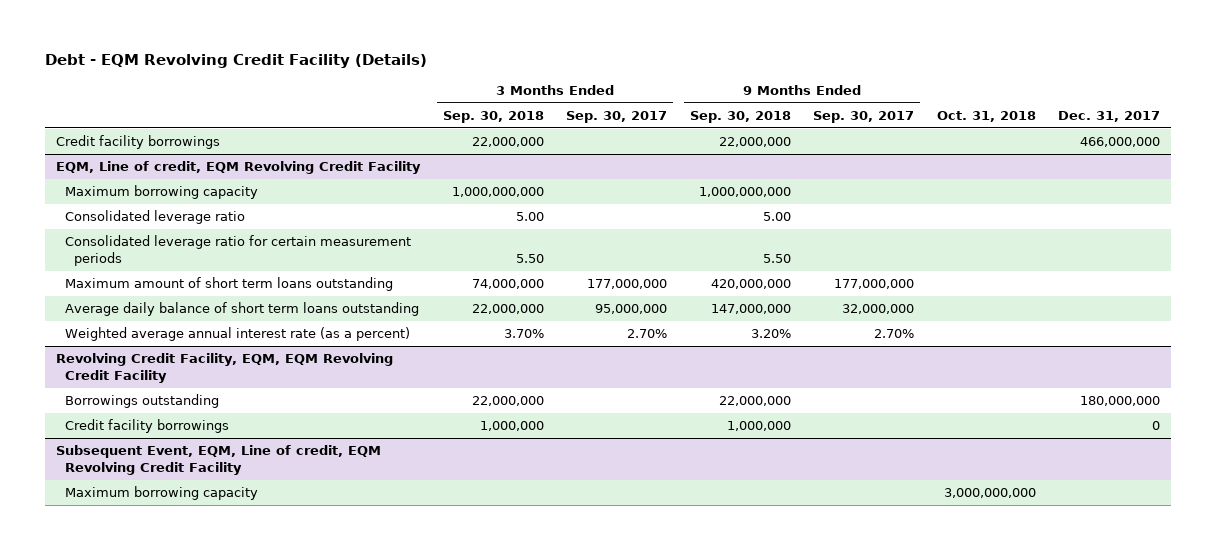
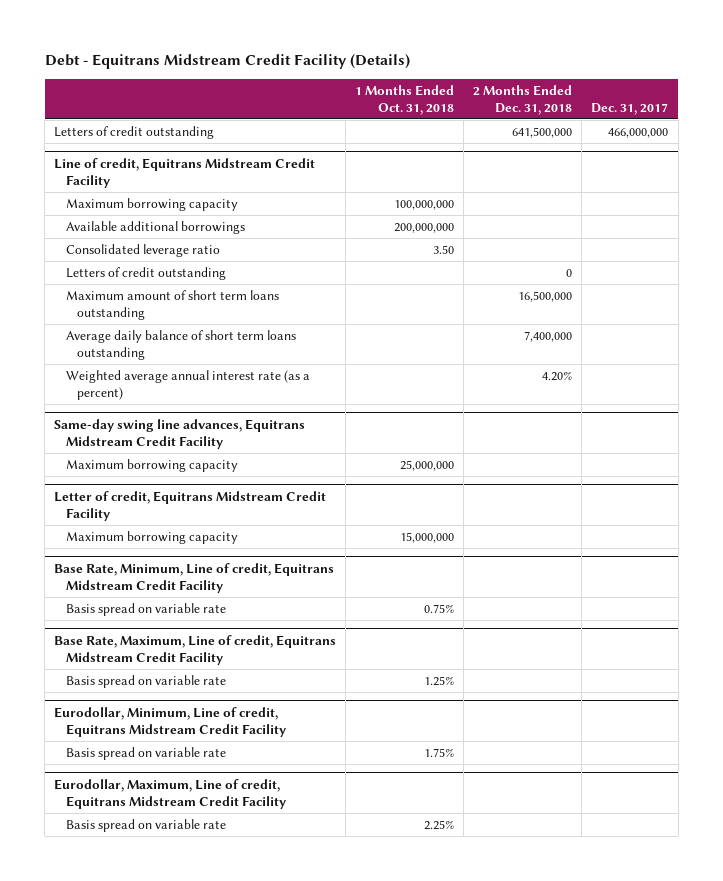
- Debt - EQM Revolving Credit Facility (Details)
+ Debt - Equitrans Midstream Credit Facility (Details)
- | 3 Months Ended Sep. 30, 2018 | 3 Months Ended Sep. 30, 2017 | 9 Months Ended Sep. 30, 2018 | 9 Months Ended Sep. 30, 2017 | Oct. 31, 2018 | Dec. 31, 2017
+ | 1 Months Ended Oct. 31, 2018 | 2 Months Ended Dec. 31, 2018 | Dec. 31, 2017
- Credit facility borrowings | 22,000,000 | | 22,000,000 | | | 466,000,000
- EQM, Line of credit, EQM Revolving Credit Facility
+ Letters of credit outstanding | | 641,500,000 | 466,000,000
+ Line of credit, Equitrans Midstream Credit Facility
+ Available additional borrowings | 200,000,000 | |
- Consolidated leverage ratio for certain measurement periods | 5.50 | | 5.50 | | |
+ Letters of credit outstanding | | 0 |
- Revolving Credit Facility, EQM, EQM Revolving Credit Facility
- Borrowings outstanding | 22,000,000 | | 22,000,000 | | | 180,000,000
- Credit facility borrowings | 1,000,000 | | 1,000,000 | | | 0
- Subsequent Event, EQM, Line of credit, EQM Revolving Credit Facility
- Maximum borrowing capacity | | | | | 3,000,000,000 |
+ Same-day swing line advances, Equitrans Midstream Credit Facility
+ Maximum borrowing capacity | 25,000,000 | |
+ Letter of credit, Equitrans Midstream Credit Facility
+ Maximum borrowing capacity | 15,000,000 | |
+ Base Rate, Minimum, Line of credit, Equitrans Midstream Credit Facility
+ Basis spread on variable rate | 0.75% | |
+ Base Rate, Maximum, Line of credit, Equitrans Midstream Credit Facility
+ Basis spread on variable rate | 1.25% | |
+ Eurodollar, Minimum, Line of credit, Equitrans Midstream Credit Facility
+ Basis spread on variable rate | 1.75% | |
+ Eurodollar, Maximum, Line of credit, Equitrans Midstream Credit Facility
+ Basis spread on variable rate | 2.25% | |

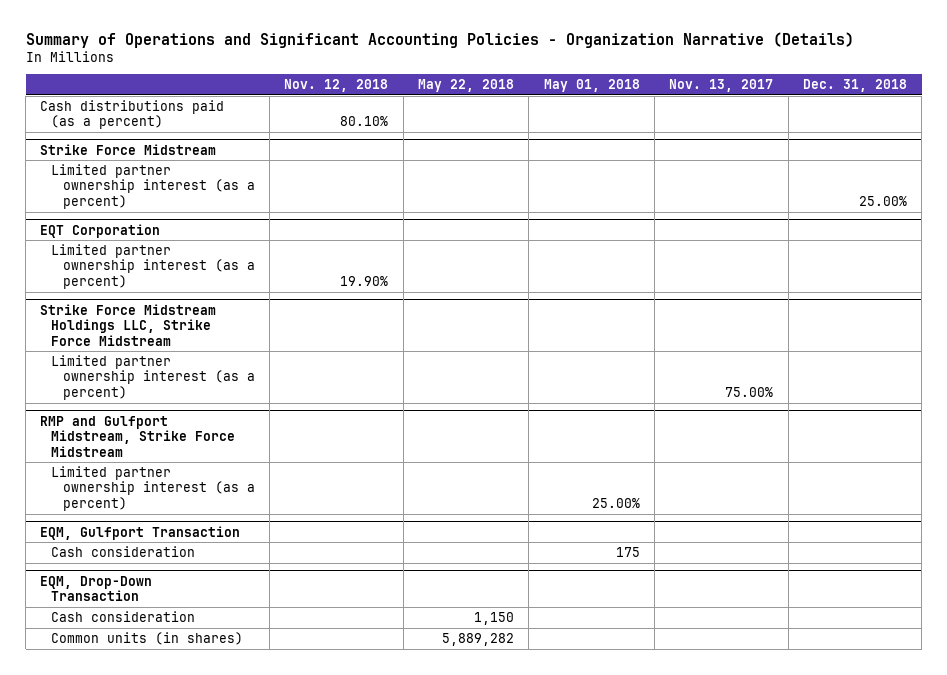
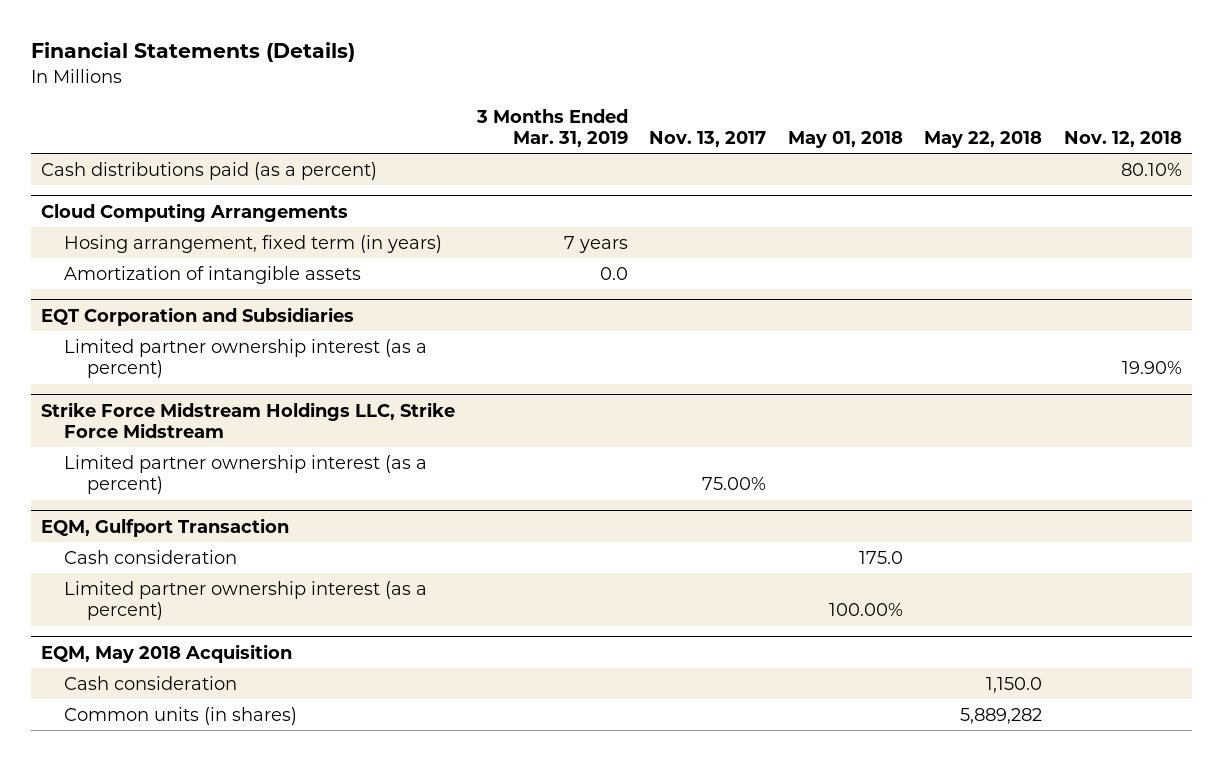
- Summary of Operations and Significant Accounting Policies - Organization Narrative (Details)
+ Financial Statements (Details)
- | Nov. 12, 2018 | May 22, 2018 | May 01, 2018 | Nov. 13, 2017 | Dec. 31, 2018
+ | 3 Months Ended Mar. 31, 2019 | Nov. 13, 2017 | May 01, 2018 | May 22, 2018 | Nov. 12, 2018
- Strike Force Midstream
- Limited partner ownership interest (as a percent) | | | | | 25.00%
- EQT Corporation
+ Cloud Computing Arrangements
+ Hosing arrangement, fixed term (in years) | 7 years | | | |
+ Amortization of intangible assets | 0.0 | | | |
+ EQT Corporation and Subsidiaries
- RMP and Gulfport Midstream, Strike Force Midstream
- Limited partner ownership interest (as a percent) | | | 25.00% | |
@ EQM, Gulfport Transaction
- Cash consideration | | | 175 | |
- EQM, Drop-Down Transaction
- Cash consideration | | 1,150 | | |
@ EQM, Gulfport Transaction
+ Cash consideration | | | 175.0 | |
+ Limited partner ownership interest (as a percent) | | | 100.00% | |
+ EQM, May 2018 Acquisition
+ Cash consideration | | | | 1,150.0 |

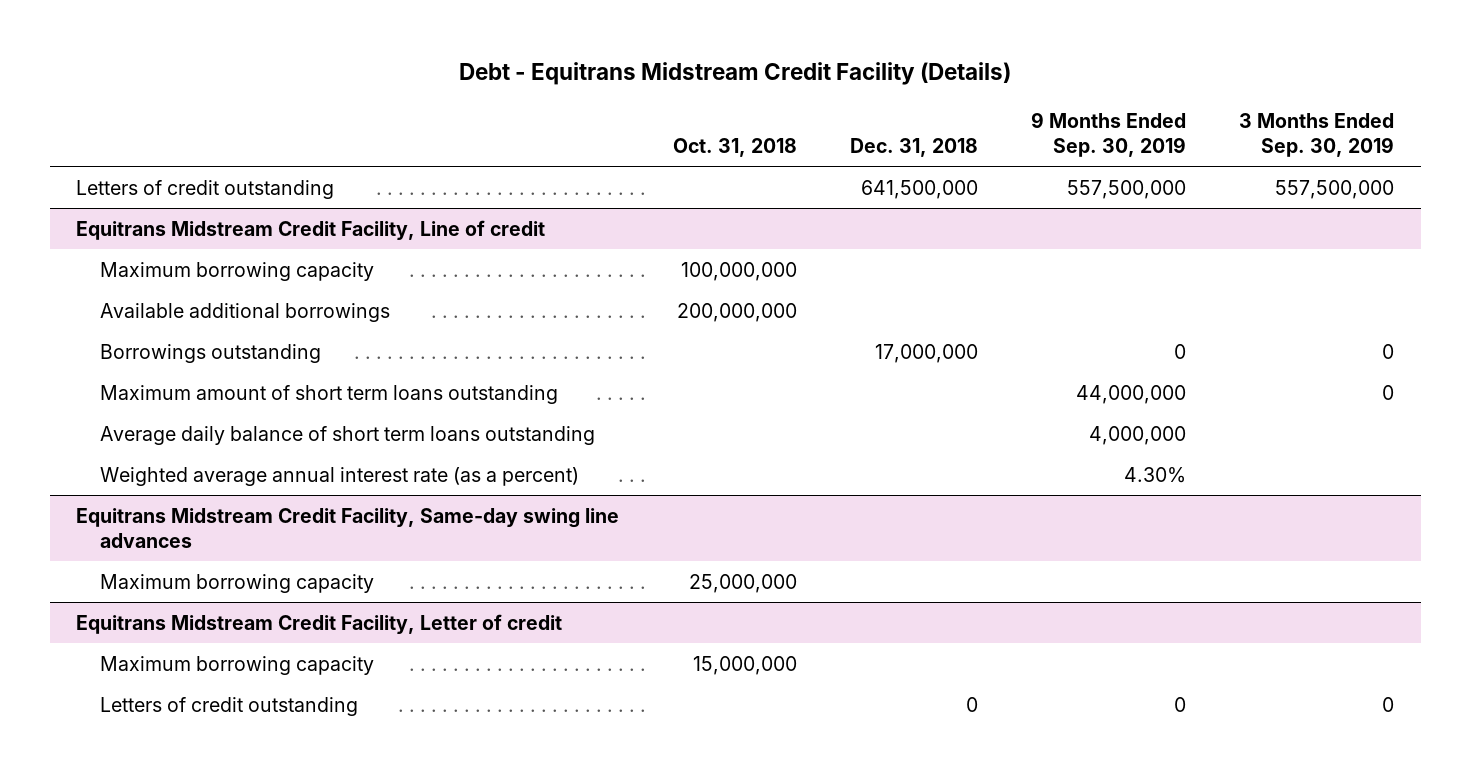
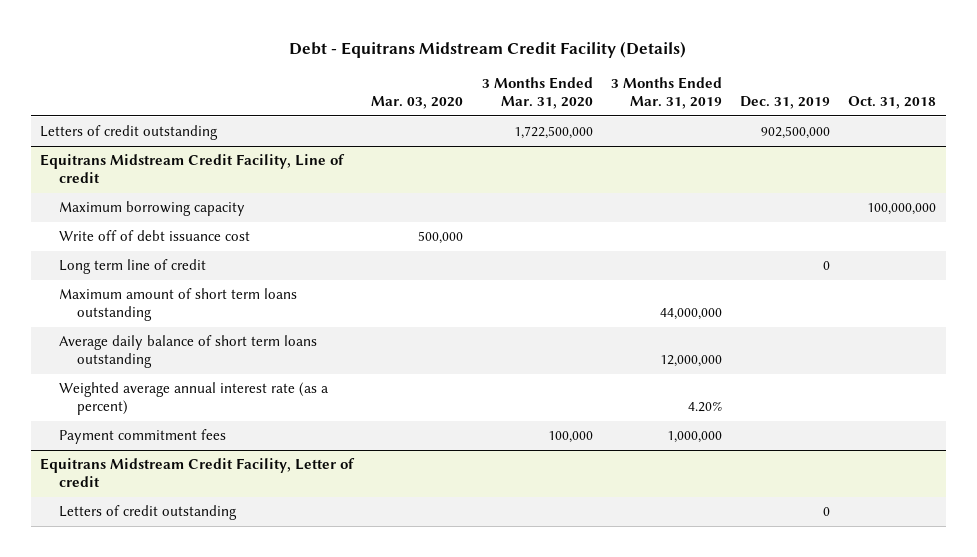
- | Oct. 31, 2018 | Dec. 31, 2018 | 9 Months Ended Sep. 30, 2019 | 3 Months Ended Sep. 30, 2019
+ | Mar. 03, 2020 | 3 Months Ended Mar. 31, 2020 | 3 Months Ended Mar. 31, 2019 | Dec. 31, 2019 | Oct. 31, 2018
@ Equitrans Midstream Credit Facility, Line of credit
- Available additional borrowings | 200,000,000 | | |
- Borrowings outstanding | | 17,000,000 | 0 | 0
+ Write off of debt issuance cost | 500,000 | | | |
+ Long term line of credit | | | | 0 |
- Equitrans Midstream Credit Facility, Same-day swing line advances
- Maximum borrowing capacity | 25,000,000 | | |
@ Equitrans Midstream Credit Facility, Line of credit
+ Payment commitment fees | | 100,000 | 1,000,000 | |
@ Equitrans Midstream Credit Facility, Letter of credit
- Maximum borrowing capacity | 15,000,000 | | |

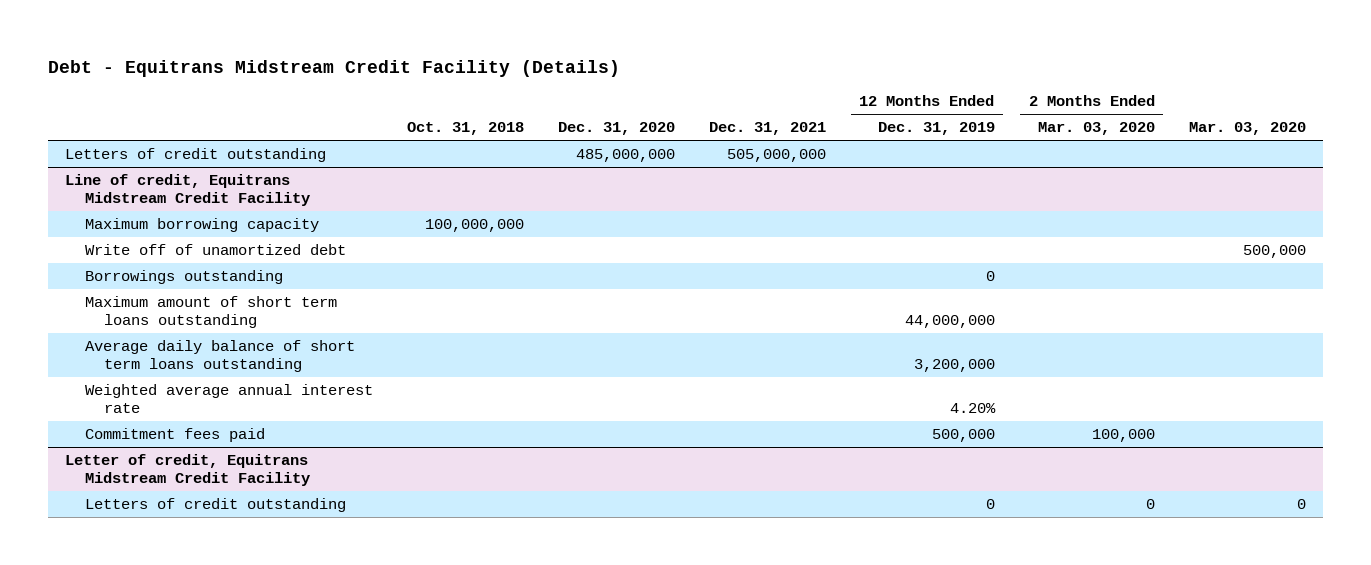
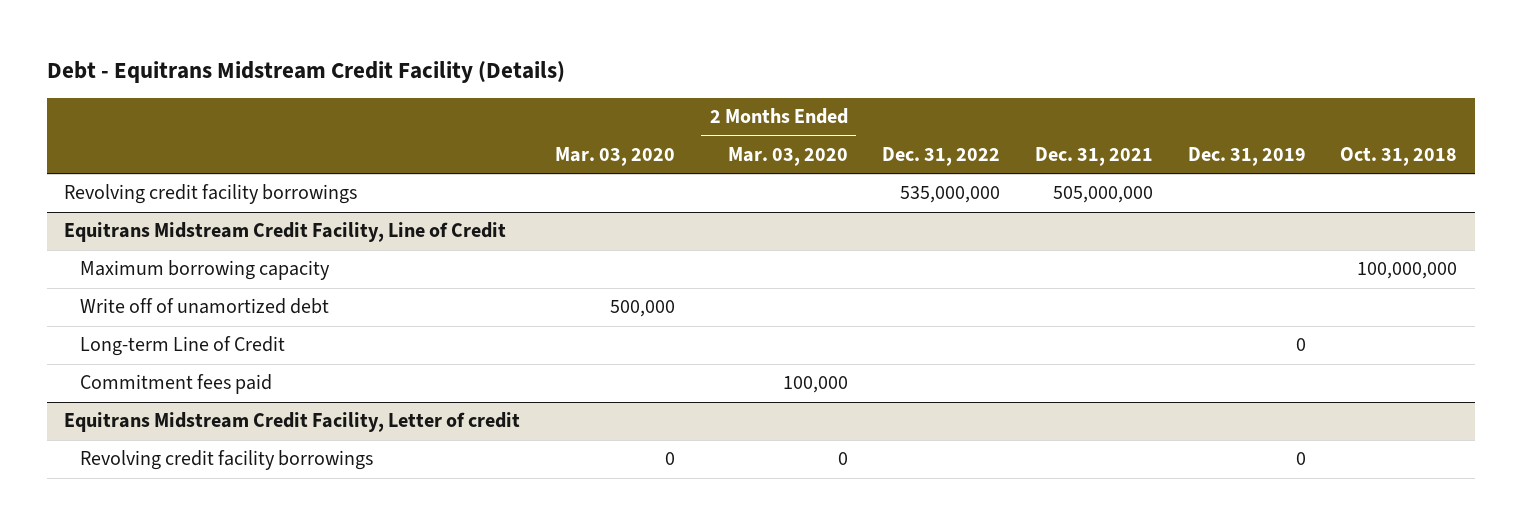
- | Oct. 31, 2018 | Dec. 31, 2020 | Dec. 31, 2021 | 12 Months Ended Dec. 31, 2019 | 2 Months Ended Mar. 03, 2020 | Mar. 03, 2020
+ | Mar. 03, 2020 | 2 Months Ended Mar. 03, 2020 | Dec. 31, 2022 | Dec. 31, 2021 | Dec. 31, 2019 | Oct. 31, 2018
- Letters of credit outstanding | | 485,000,000 | 505,000,000 | | |
- Line of credit, Equitrans Midstream Credit Facility
+ Revolving credit facility borrowings | | | 535,000,000 | 505,000,000 | |
+ Equitrans Midstream Credit Facility, Line of Credit
- Borrowings outstanding | | | | 0 | |
- Maximum amount of short term loans outstanding | | | | 44,000,000 | |
- Average daily balance of short term loans outstanding | | | | 3,200,000 | |
- Weighted average annual interest rate | | | | 4.20% | |
+ Long-term Line of Credit | | | | | 0 |
- Letter of credit, Equitrans Midstream Credit Facility
- Letters of credit outstanding | | | | 0 | 0 | 0
+ Equitrans Midstream Credit Facility, Letter of credit
+ Revolving credit facility borrowings | 0 | 0 | | | 0 |

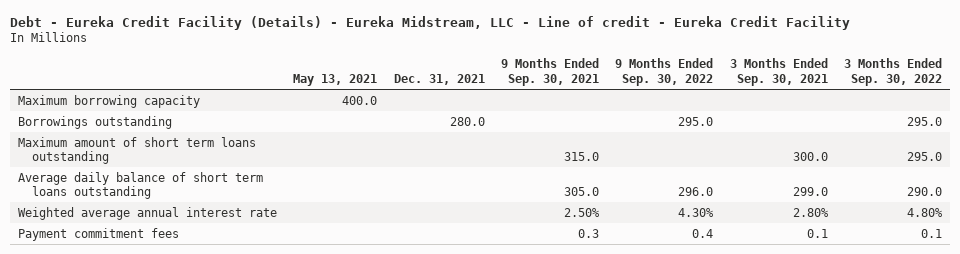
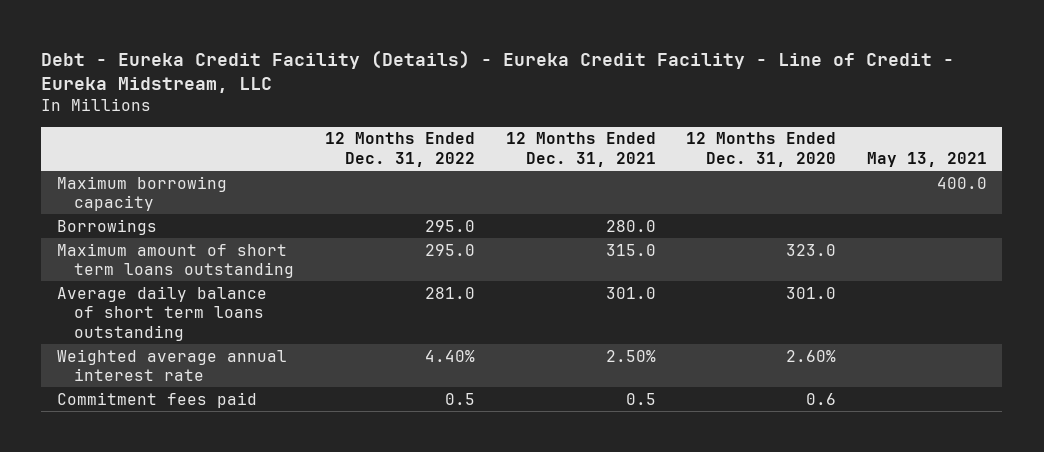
- Debt - Eureka Credit Facility (Details) - Eureka Midstream, LLC - Line of credit - Eureka Credit Facility
+ Debt - Eureka Credit Facility (Details) - Eureka Credit Facility - Line of Credit - Eureka Midstream, LLC
- | May 13, 2021 | Dec. 31, 2021 | 9 Months Ended Sep. 30, 2021 | 9 Months Ended Sep. 30, 2022 | 3 Months Ended Sep. 30, 2021 | 3 Months Ended Sep. 30, 2022
+ | 12 Months Ended Dec. 31, 2022 | 12 Months Ended Dec. 31, 2021 | 12 Months Ended Dec. 31, 2020 | May 13, 2021
- Borrowings outstanding | | 280.0 | | 295.0 | | 295.0
+ Borrowings | 295.0 | 280.0 | |
- Payment commitment fees | | | 0.3 | 0.4 | 0.1 | 0.1
+ Commitment fees paid | 0.5 | 0.5 | 0.6 |

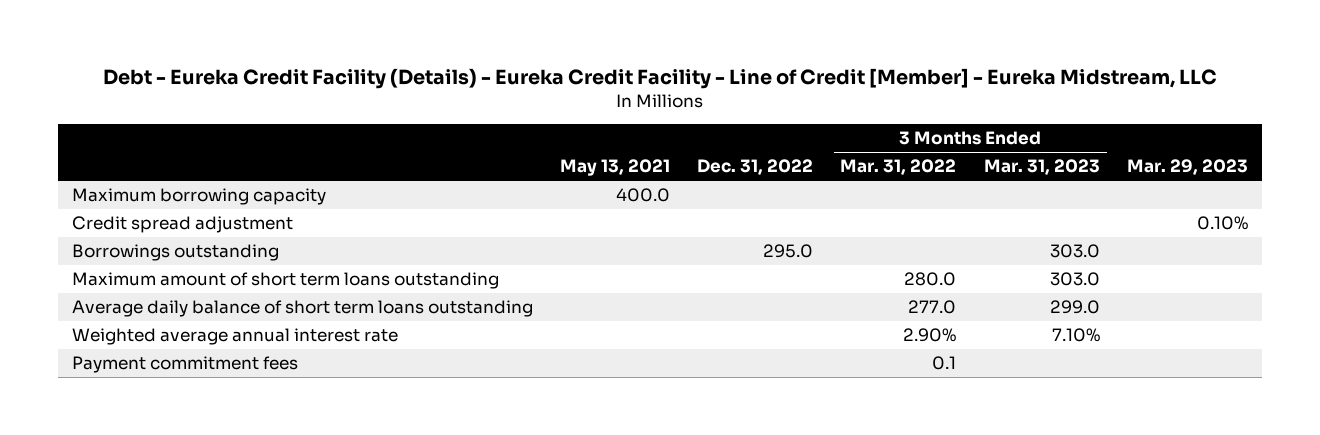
- Debt - Eureka Credit Facility (Details) - Eureka Credit Facility - Line of Credit - Eureka Midstream, LLC
+ Debt - Eureka Credit Facility (Details) - Eureka Credit Facility - Line of Credit [Member] - Eureka Midstream, LLC
- | 12 Months Ended Dec. 31, 2022 | 12 Months Ended Dec. 31, 2021 | 12 Months Ended Dec. 31, 2020 | May 13, 2021
+ | May 13, 2021 | Dec. 31, 2022 | 3 Months Ended Mar. 31, 2022 | 3 Months Ended Mar. 31, 2023 | Mar. 29, 2023
- Borrowings | 295.0 | 280.0 | |
+ Credit spread adjustment | | | | | 0.10%
+ Borrowings outstanding | | 295.0 | | 303.0 |
- Commitment fees paid | 0.5 | 0.5 | 0.6 |
+ Payment commitment fees | | | 0.1 | |

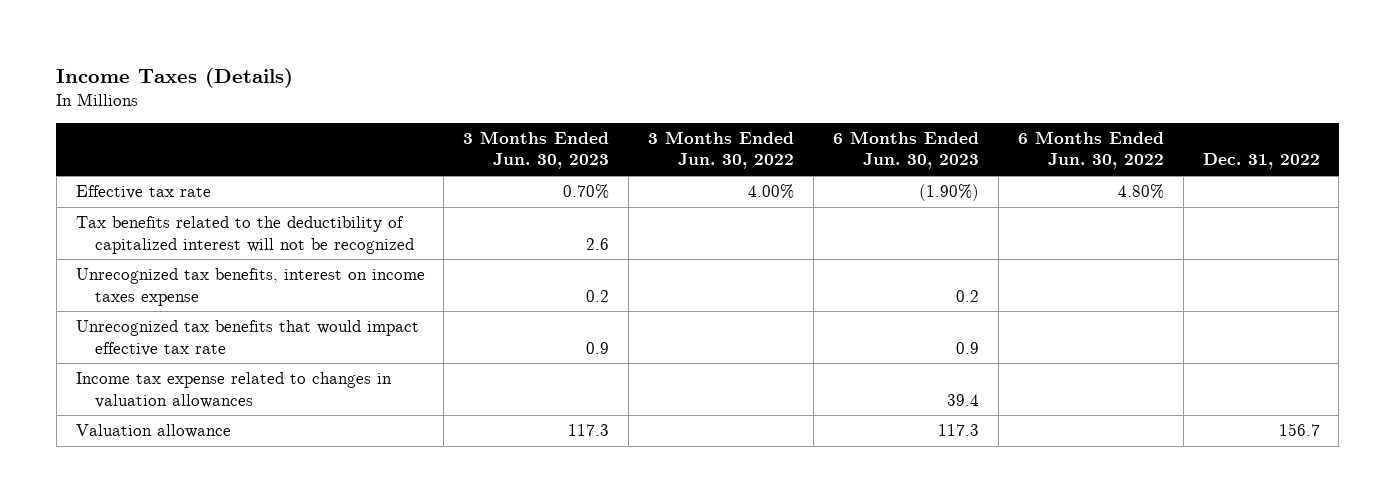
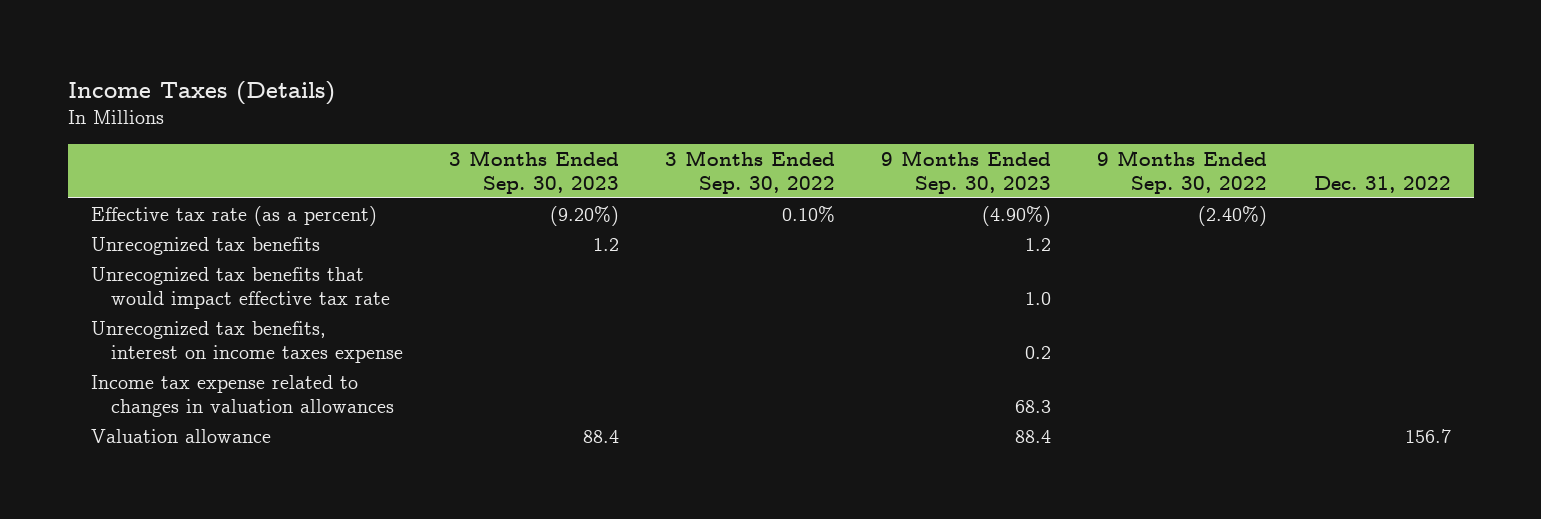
- | 3 Months Ended Jun. 30, 2023 | 3 Months Ended Jun. 30, 2022 | 6 Months Ended Jun. 30, 2023 | 6 Months Ended Jun. 30, 2022 | Dec. 31, 2022
+ | 3 Months Ended Sep. 30, 2023 | 3 Months Ended Sep. 30, 2022 | 9 Months Ended Sep. 30, 2023 | 9 Months Ended Sep. 30, 2022 | Dec. 31, 2022
- Effective tax rate | 0.70% | 4.00% | (1.90%) | 4.80% |
- Tax benefits related to the deductibility of capitalized interest will not be recognized | 2.6 | | | |
+ Effective tax rate (as a percent) | (9.20%) | 0.10% | (4.90%) | (2.40%) |
+ Unrecognized tax benefits | 1.2 | | 1.2 | |
moved down: Unrecognized tax benefits, interest on income taxes expense | | | 0.2 | |

